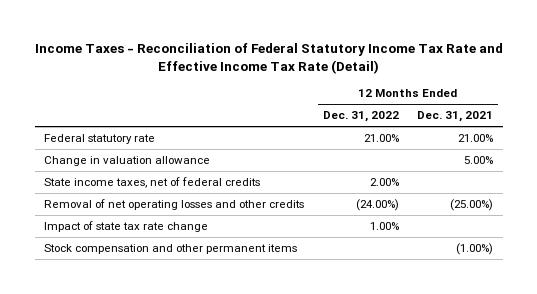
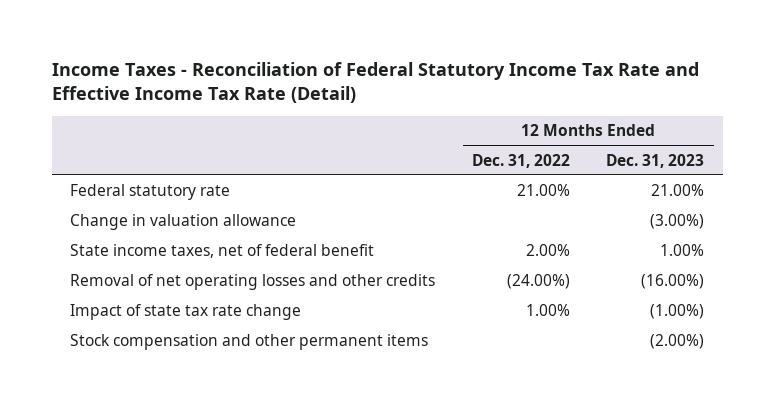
- | 12 Months Ended Dec. 31, 2022 | 12 Months Ended Dec. 31, 2021
+ | 12 Months Ended Dec. 31, 2022 | 12 Months Ended Dec. 31, 2023
- State income taxes, net of federal credits | 2.00% |
+ State income taxes, net of federal benefit | 2.00% | 1.00%

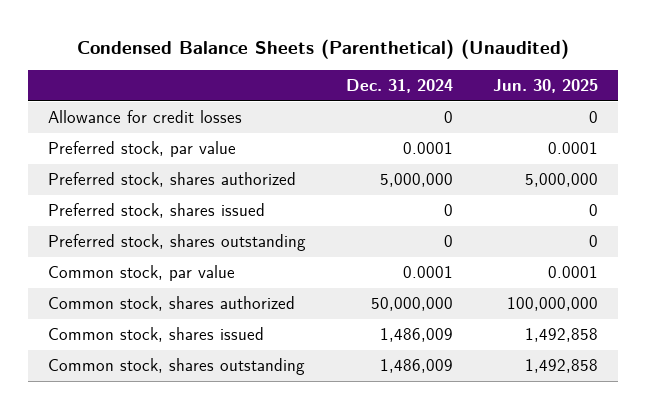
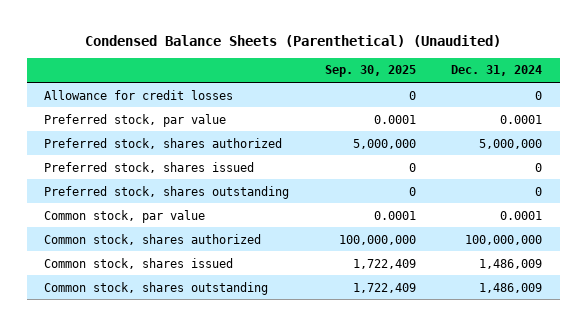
- | Dec. 31, 2024 | Jun. 30, 2025
+ | Sep. 30, 2025 | Dec. 31, 2024
- Common stock, shares authorized | 50,000,000 | 100,000,000
+ Common stock, shares authorized | 100,000,000 | 100,000,000

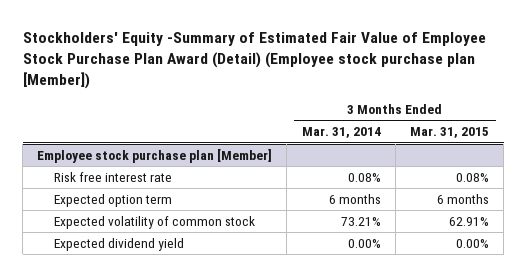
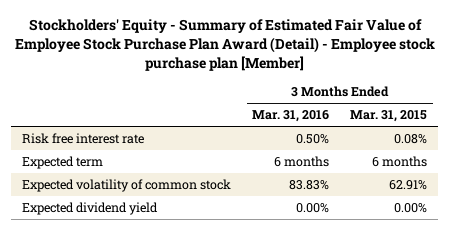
- Stockholders' Equity -Summary of Estimated Fair Value of Employee Stock Purchase Plan Award (Detail) (Employee stock purchase plan [Member])
+ Stockholders' Equity - Summary of Estimated Fair Value of Employee Stock Purchase Plan Award (Detail) - Employee stock purchase plan [Member]
- | 3 Months Ended Mar. 31, 2014 | 3 Months Ended Mar. 31, 2015
+ | 3 Months Ended Mar. 31, 2016 | 3 Months Ended Mar. 31, 2015
- Employee stock purchase plan [Member]
- Expected option term | 6 months | 6 months
+ Expected term | 6 months | 6 months

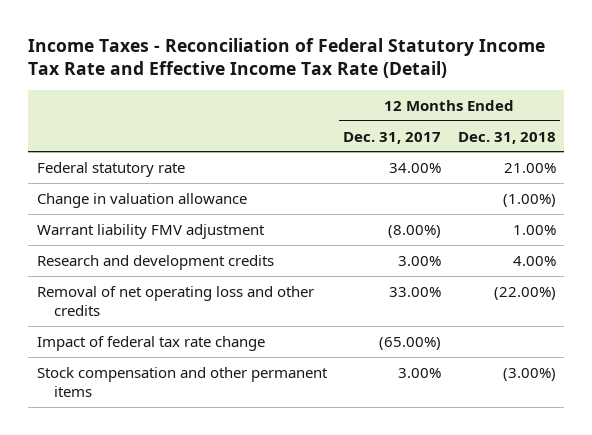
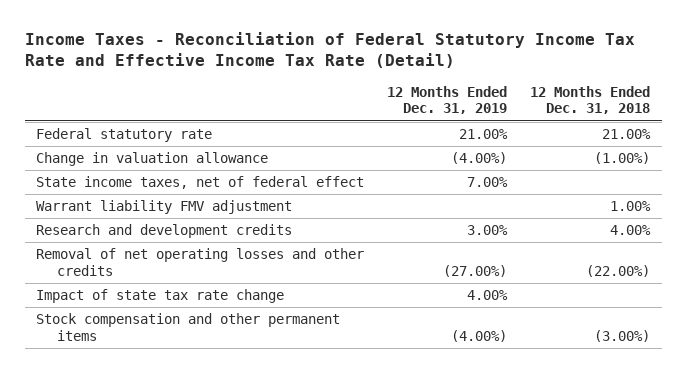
- | 12 Months Ended Dec. 31, 2017 | 12 Months Ended Dec. 31, 2018
+ | 12 Months Ended Dec. 31, 2019 | 12 Months Ended Dec. 31, 2018
+ State income taxes, net of federal effect | 7.00% |
- Removal of net operating loss and other credits | 33.00% | (22.00%)
- Impact of federal tax rate change | (65.00%) |
+ Removal of net operating losses and other credits | (27.00%) | (22.00%)
+ Impact of state tax rate change | 4.00% |

